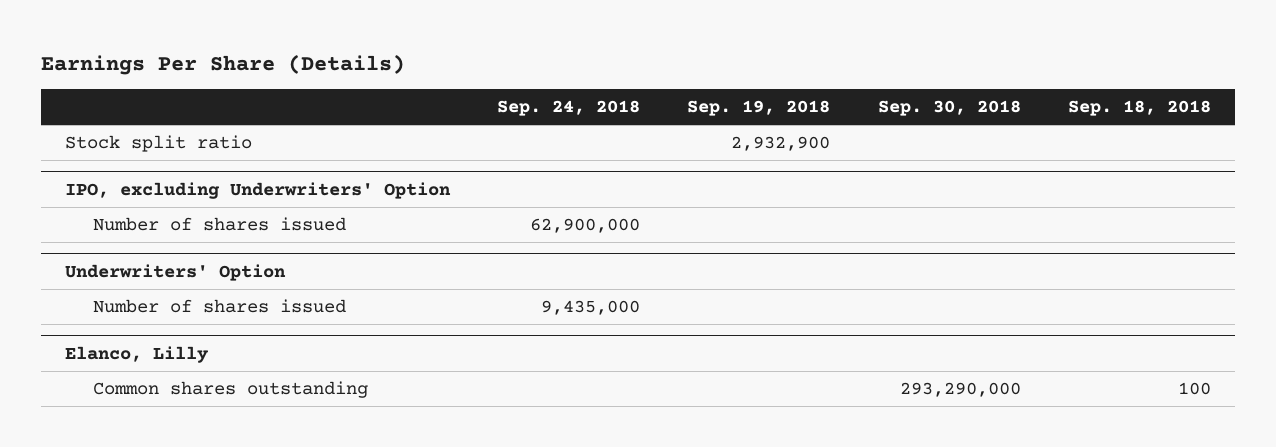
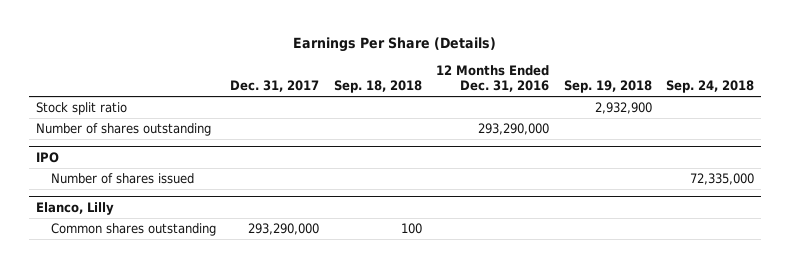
- | Sep. 24, 2018 | Sep. 19, 2018 | Sep. 30, 2018 | Sep. 18, 2018
+ | Dec. 31, 2017 | Sep. 18, 2018 | 12 Months Ended Dec. 31, 2016 | Sep. 19, 2018 | Sep. 24, 2018
- IPO, excluding Underwriters' Option
- Number of shares issued | 62,900,000 | | |
- Underwriters' Option
- Number of shares issued | 9,435,000 | | |
+ Number of shares outstanding | | | 293,290,000 | |
+ IPO
+ Number of shares issued | | | | | 72,335,000

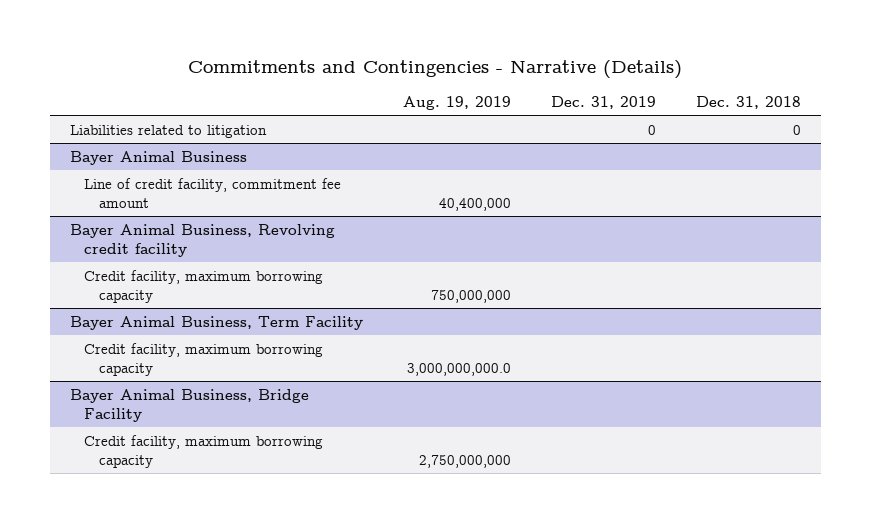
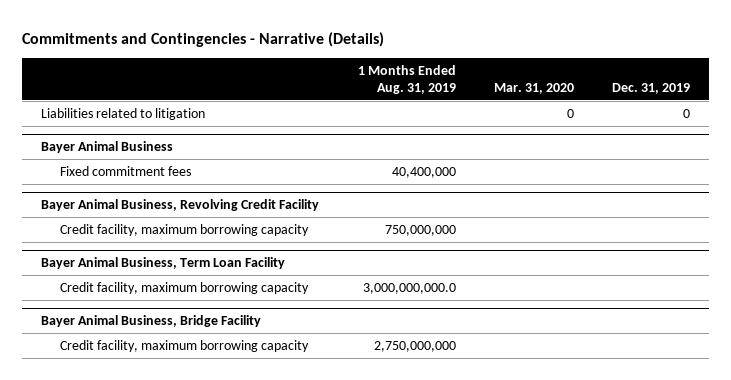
- | Aug. 19, 2019 | Dec. 31, 2019 | Dec. 31, 2018
+ | 1 Months Ended Aug. 31, 2019 | Mar. 31, 2020 | Dec. 31, 2019
@ Bayer Animal Business
- Line of credit facility, commitment fee amount | 40,400,000 | |
- Bayer Animal Business, Revolving credit facility
@ Bayer Animal Business
+ Fixed commitment fees | 40,400,000 | |
+ Bayer Animal Business, Revolving Credit Facility
- Bayer Animal Business, Term Facility
+ Bayer Animal Business, Term Loan Facility

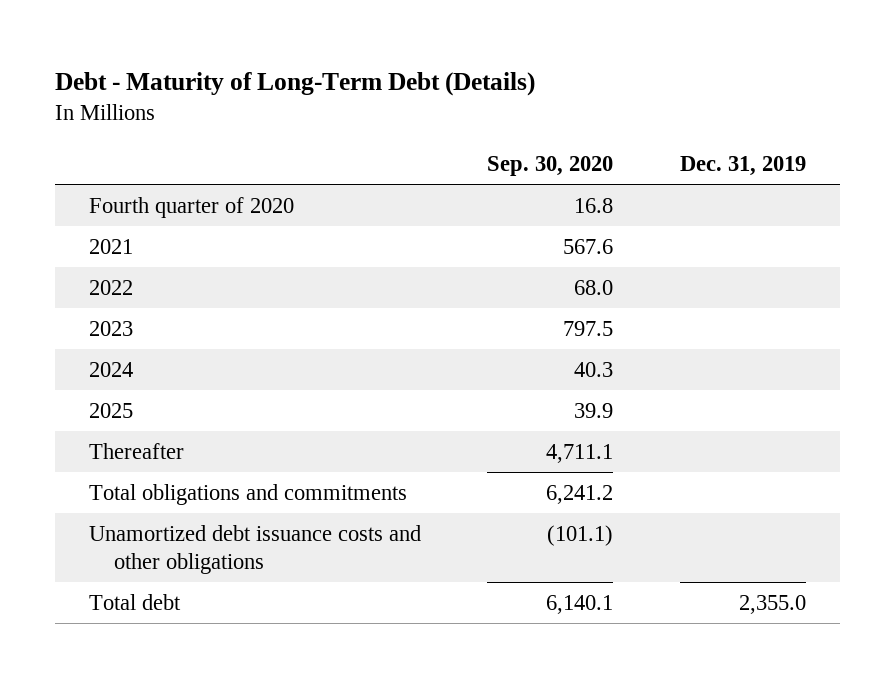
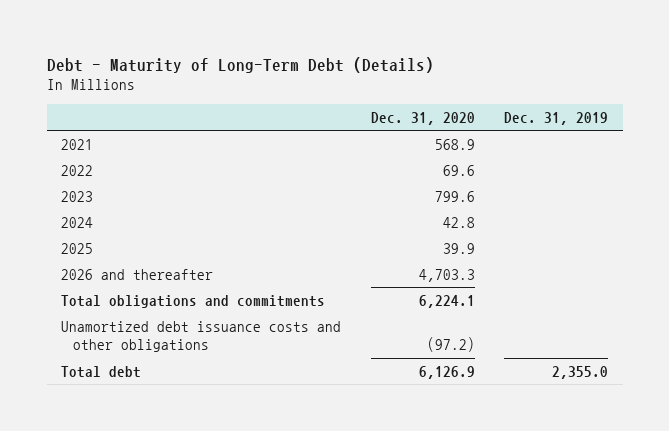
- | Sep. 30, 2020 | Dec. 31, 2019
+ | Dec. 31, 2020 | Dec. 31, 2019
- Fourth quarter of 2020 | 16.8 |
- Thereafter | 4,711.1 |
+ 2026 and thereafter | 4,703.3 |

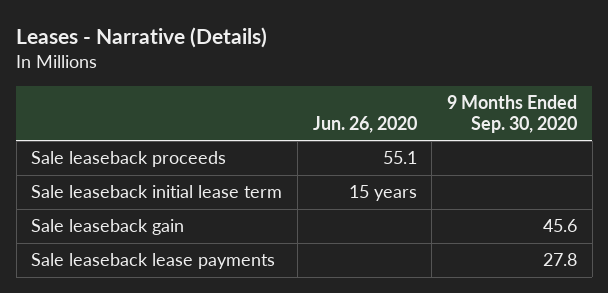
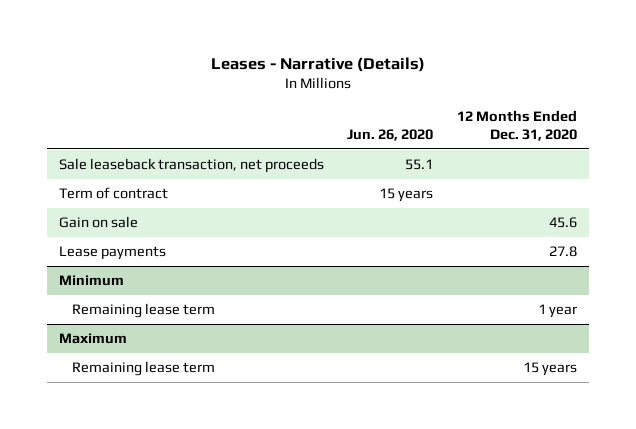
- | Jun. 26, 2020 | 9 Months Ended Sep. 30, 2020
+ | Jun. 26, 2020 | 12 Months Ended Dec. 31, 2020
- Sale leaseback proceeds | 55.1 |
- Sale leaseback initial lease term | 15 years |
- Sale leaseback gain | | 45.6
- Sale leaseback lease payments | | 27.8
+ Sale leaseback transaction, net proceeds | 55.1 |
+ Term of contract | 15 years |
+ Gain on sale | | 45.6
+ Lease payments | | 27.8
+ Minimum
+ Remaining lease term | | 1 year
+ Maximum
+ Remaining lease term | | 15 years

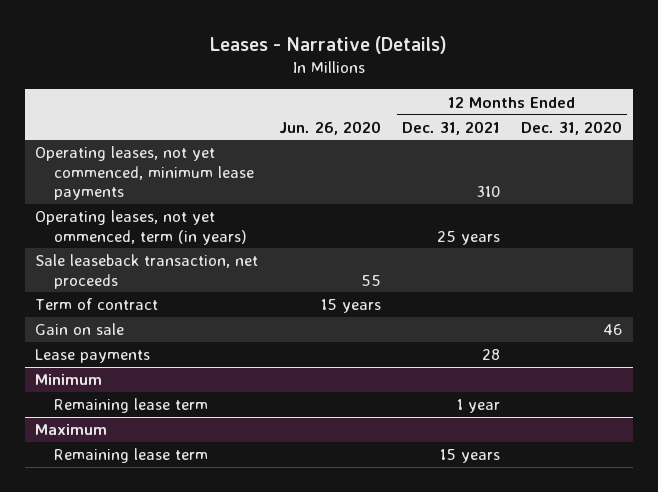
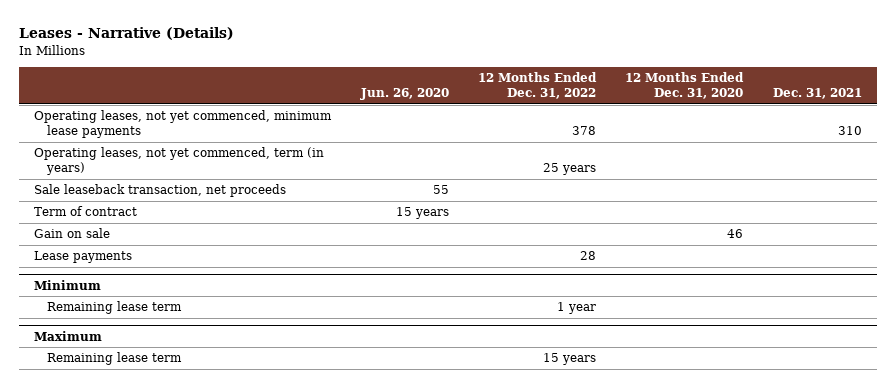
- | Jun. 26, 2020 | 12 Months Ended Dec. 31, 2021 | 12 Months Ended Dec. 31, 2020
+ | Jun. 26, 2020 | 12 Months Ended Dec. 31, 2022 | 12 Months Ended Dec. 31, 2020 | Dec. 31, 2021
- Operating leases, not yet ommenced, term (in years) | | 25 years |
+ Operating leases, not yet commenced, term (in years) | | 25 years | |

